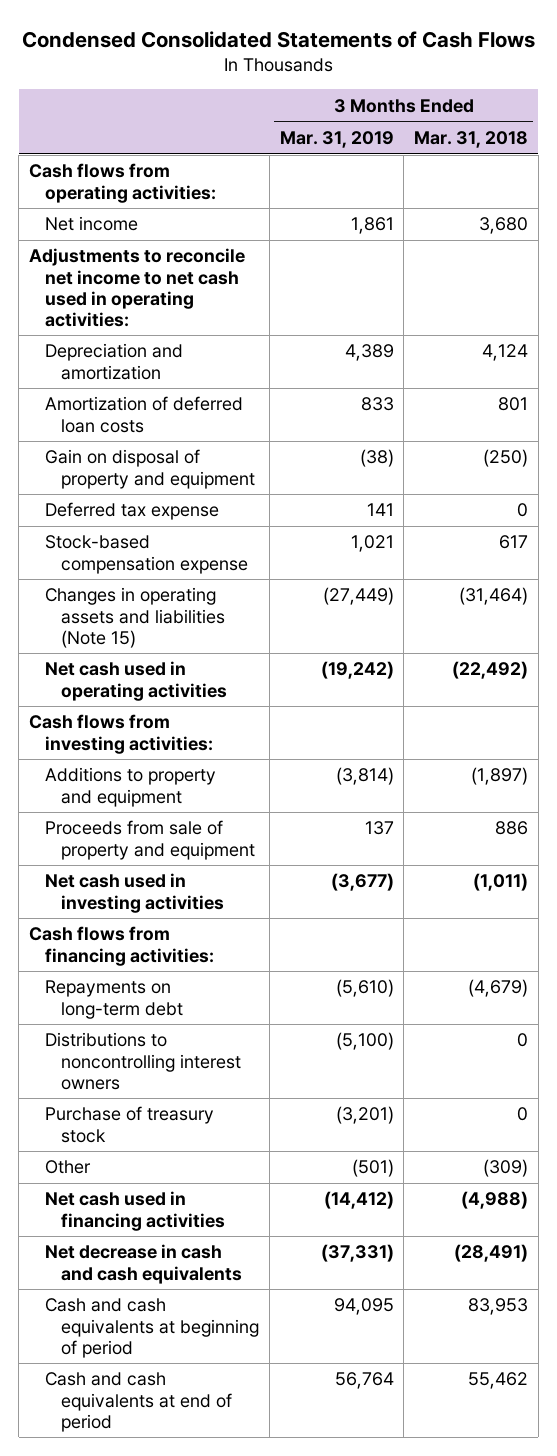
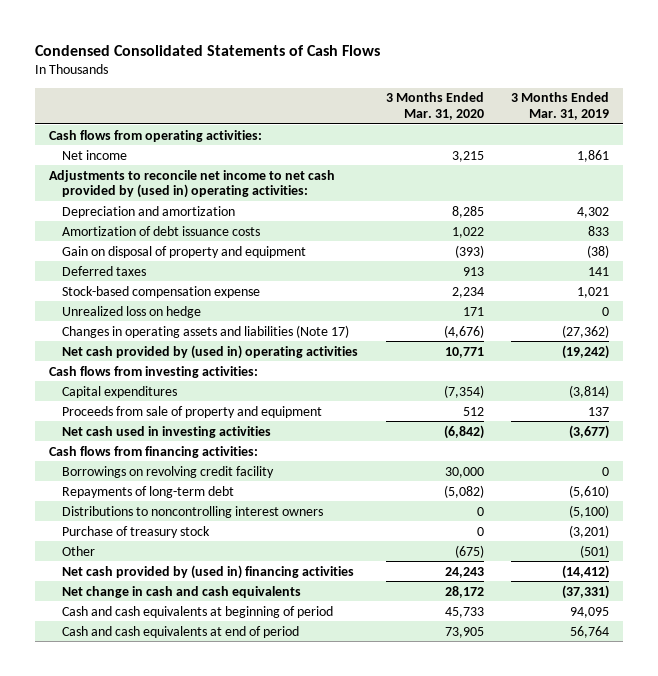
- | 3 Months Ended Mar. 31, 2019 | 3 Months Ended Mar. 31, 2018
+ | 3 Months Ended Mar. 31, 2020 | 3 Months Ended Mar. 31, 2019
- Adjustments to reconcile net income to net cash used in operating activities:
- Depreciation and amortization | 4,389 | 4,124
- Amortization of deferred loan costs | 833 | 801
+ Adjustments to reconcile net income to net cash provided by (used in) operating activities:
+ Depreciation and amortization | 8,285 | 4,302
+ Amortization of debt issuance costs | 1,022 | 833
- Deferred tax expense | 141 | 0
+ Deferred taxes | 913 | 141
- Changes in operating assets and liabilities (Note 15) | (27,449) | (31,464)
- Net cash used in operating activities | (19,242) | (22,492)
+ Unrealized loss on hedge | 171 | 0
+ Changes in operating assets and liabilities (Note 17) | (4,676) | (27,362)
+ Net cash provided by (used in) operating activities | 10,771 | (19,242)
- Additions to property and equipment | (3,814) | (1,897)
+ Capital expenditures | (7,354) | (3,814)
- Repayments on long-term debt | (5,610) | (4,679)
+ Borrowings on revolving credit facility | 30,000 | 0
+ Repayments of long-term debt | (5,082) | (5,610)
- Net cash used in financing activities | (14,412) | (4,988)
- Net decrease in cash and cash equivalents | (37,331) | (28,491)
+ Net cash provided by (used in) financing activities | 24,243 | (14,412)
+ Net change in cash and cash equivalents | 28,172 | (37,331)

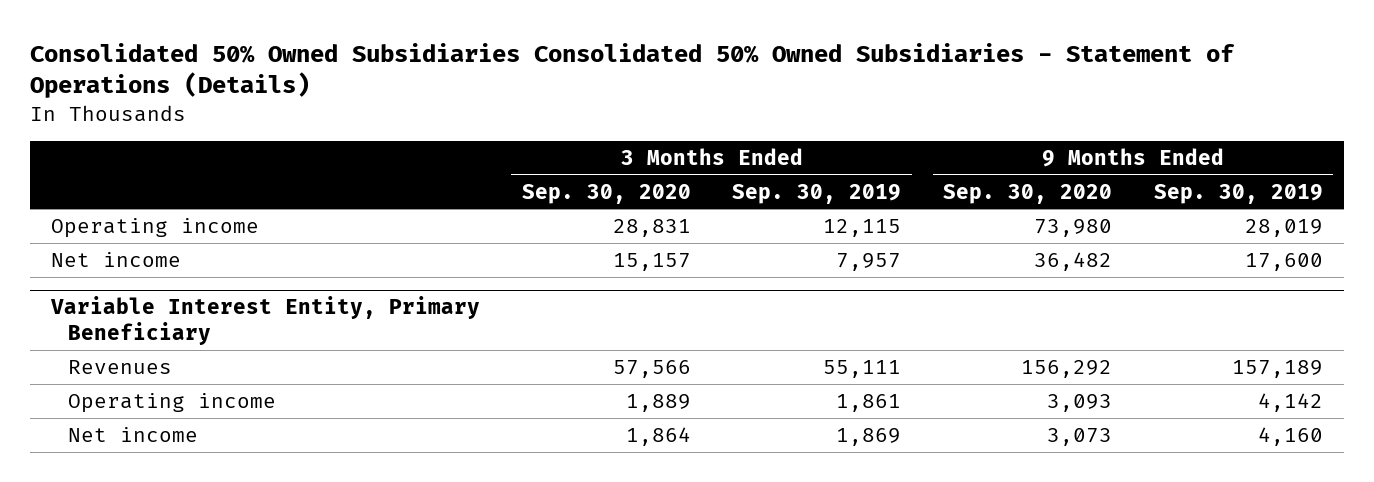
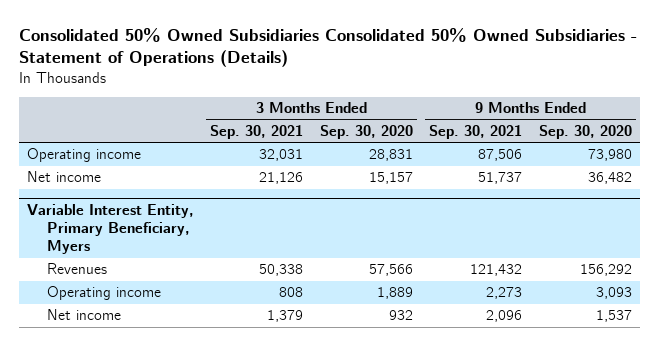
- | 3 Months Ended Sep. 30, 2020 | 3 Months Ended Sep. 30, 2019 | 9 Months Ended Sep. 30, 2020 | 9 Months Ended Sep. 30, 2019
+ | 3 Months Ended Sep. 30, 2021 | 3 Months Ended Sep. 30, 2020 | 9 Months Ended Sep. 30, 2021 | 9 Months Ended Sep. 30, 2020
- Variable Interest Entity, Primary Beneficiary
+ Variable Interest Entity, Primary Beneficiary, Myers
- Net income | 1,864 | 1,869 | 3,073 | 4,160
+ Net income | 1,379 | 932 | 2,096 | 1,537

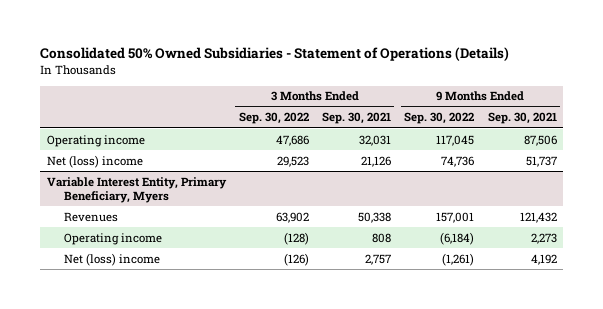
- Consolidated 50% Owned Subsidiaries Consolidated 50% Owned Subsidiaries - Statement of Operations (Details)
+ Consolidated 50% Owned Subsidiaries - Statement of Operations (Details)
- | 3 Months Ended Sep. 30, 2021 | 3 Months Ended Sep. 30, 2020 | 9 Months Ended Sep. 30, 2021 | 9 Months Ended Sep. 30, 2020
+ | 3 Months Ended Sep. 30, 2022 | 3 Months Ended Sep. 30, 2021 | 9 Months Ended Sep. 30, 2022 | 9 Months Ended Sep. 30, 2021
- Net income | 21,126 | 15,157 | 51,737 | 36,482
+ Net (loss) income | 29,523 | 21,126 | 74,736 | 51,737
@ Variable Interest Entity, Primary Beneficiary, Myers
- Net income | 1,379 | 932 | 2,096 | 1,537
+ Net (loss) income | (126) | 2,757 | (1,261) | 4,192

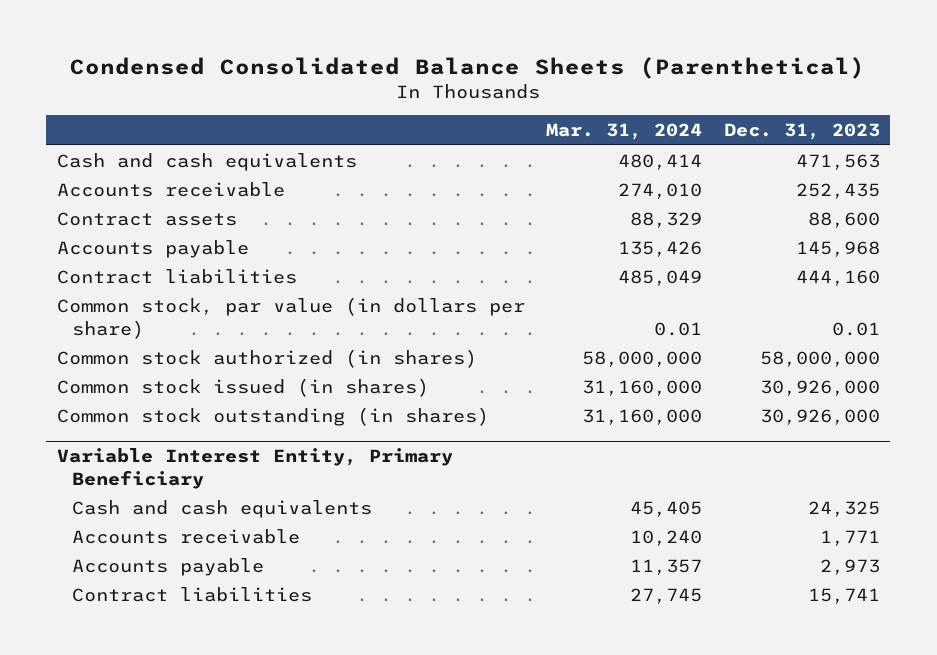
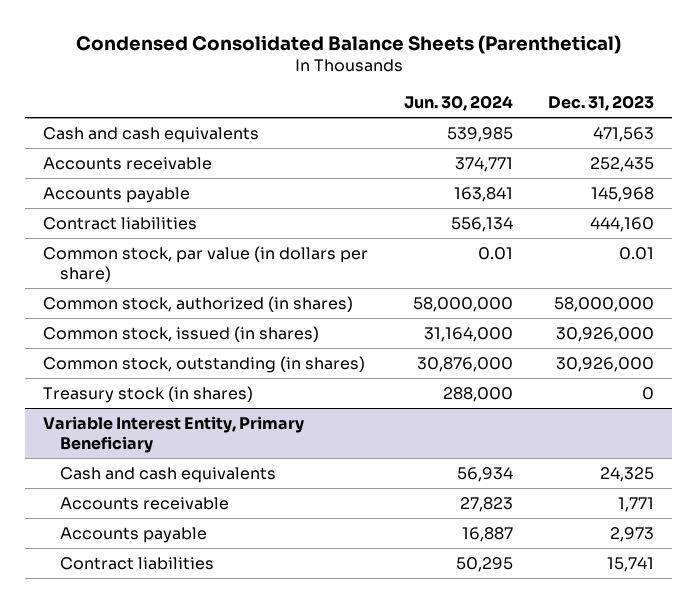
- | Mar. 31, 2024 | Dec. 31, 2023
+ | Jun. 30, 2024 | Dec. 31, 2023
- Contract assets | 88,329 | 88,600
- Common stock authorized (in shares) | 58,000,000 | 58,000,000
- Common stock issued (in shares) | 31,160,000 | 30,926,000
- Common stock outstanding (in shares) | 31,160,000 | 30,926,000
+ Common stock, authorized (in shares) | 58,000,000 | 58,000,000
+ Common stock, issued (in shares) | 31,164,000 | 30,926,000
+ Common stock, outstanding (in shares) | 30,876,000 | 30,926,000
+ Treasury stock (in shares) | 288,000 | 0

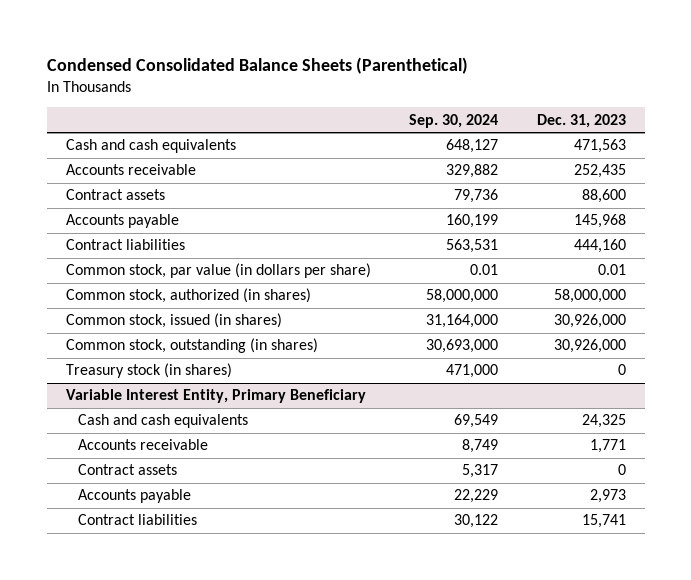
- | Jun. 30, 2024 | Dec. 31, 2023
+ | Sep. 30, 2024 | Dec. 31, 2023
+ Contract assets | 79,736 | 88,600
@ Variable Interest Entity, Primary Beneficiary
+ Contract assets | 5,317 | 0

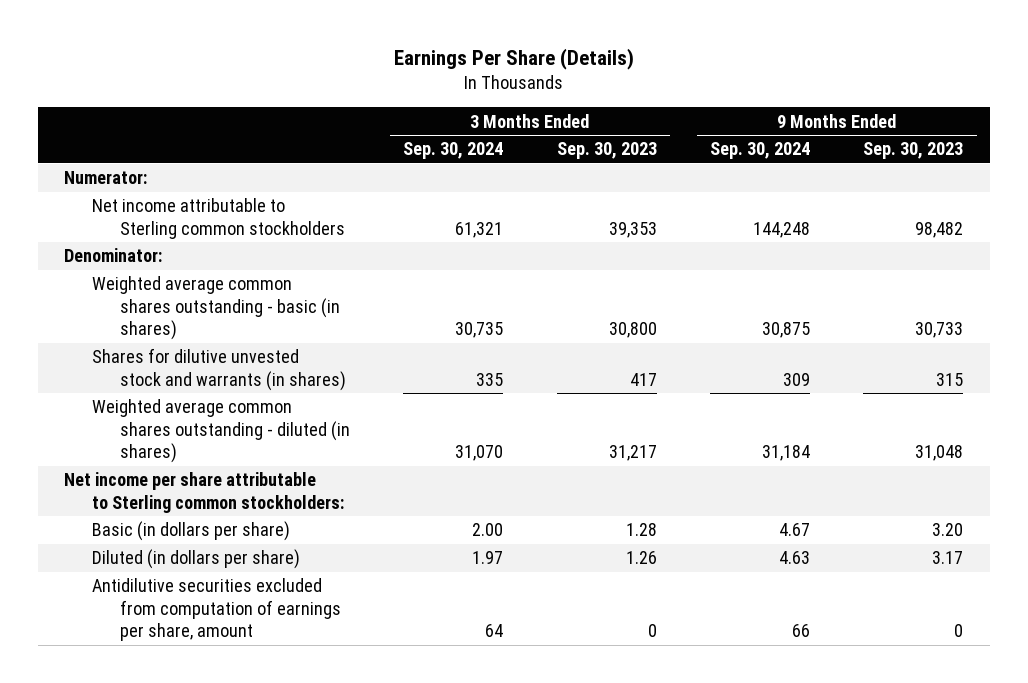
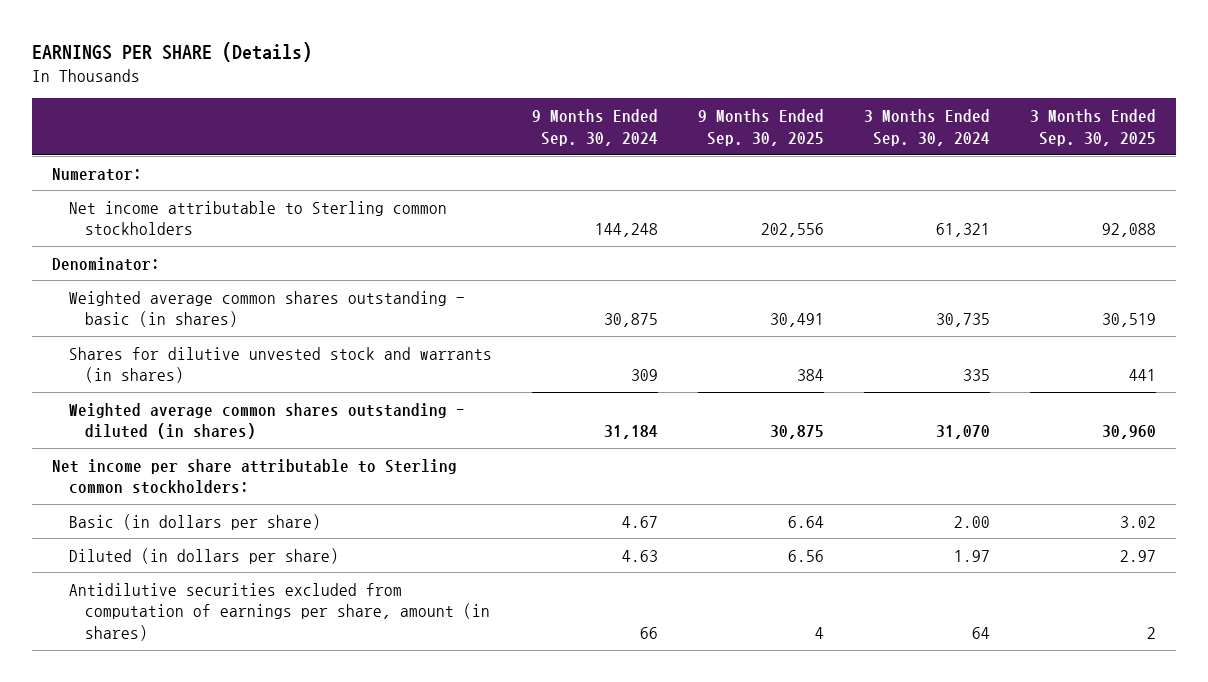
- Earnings Per Share (Details)
+ EARNINGS PER SHARE (Details)
- | 3 Months Ended Sep. 30, 2024 | 3 Months Ended Sep. 30, 2023 | 9 Months Ended Sep. 30, 2024 | 9 Months Ended Sep. 30, 2023
+ | 9 Months Ended Sep. 30, 2024 | 9 Months Ended Sep. 30, 2025 | 3 Months Ended Sep. 30, 2024 | 3 Months Ended Sep. 30, 2025
- Antidilutive securities excluded from computation of earnings per share, amount | 64 | 0 | 66 | 0
+ Antidilutive securities excluded from computation of earnings per share, amount (in shares) | 66 | 4 | 64 | 2

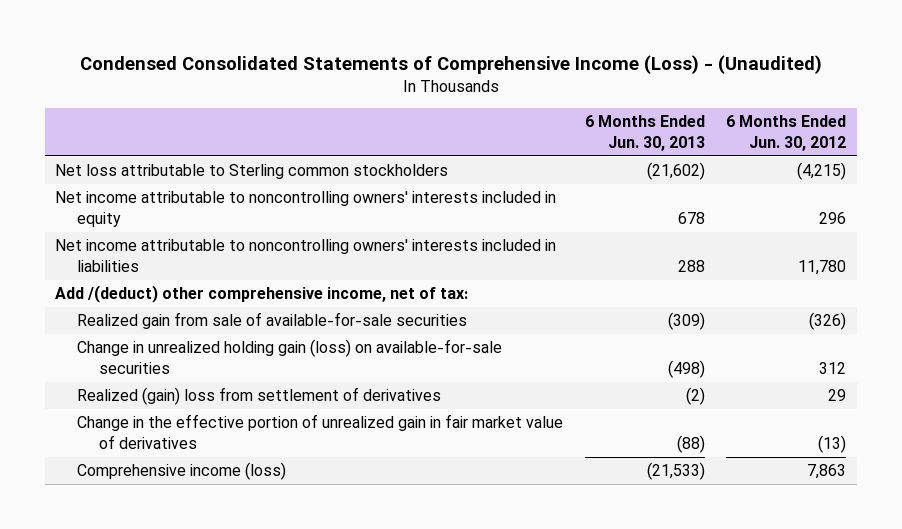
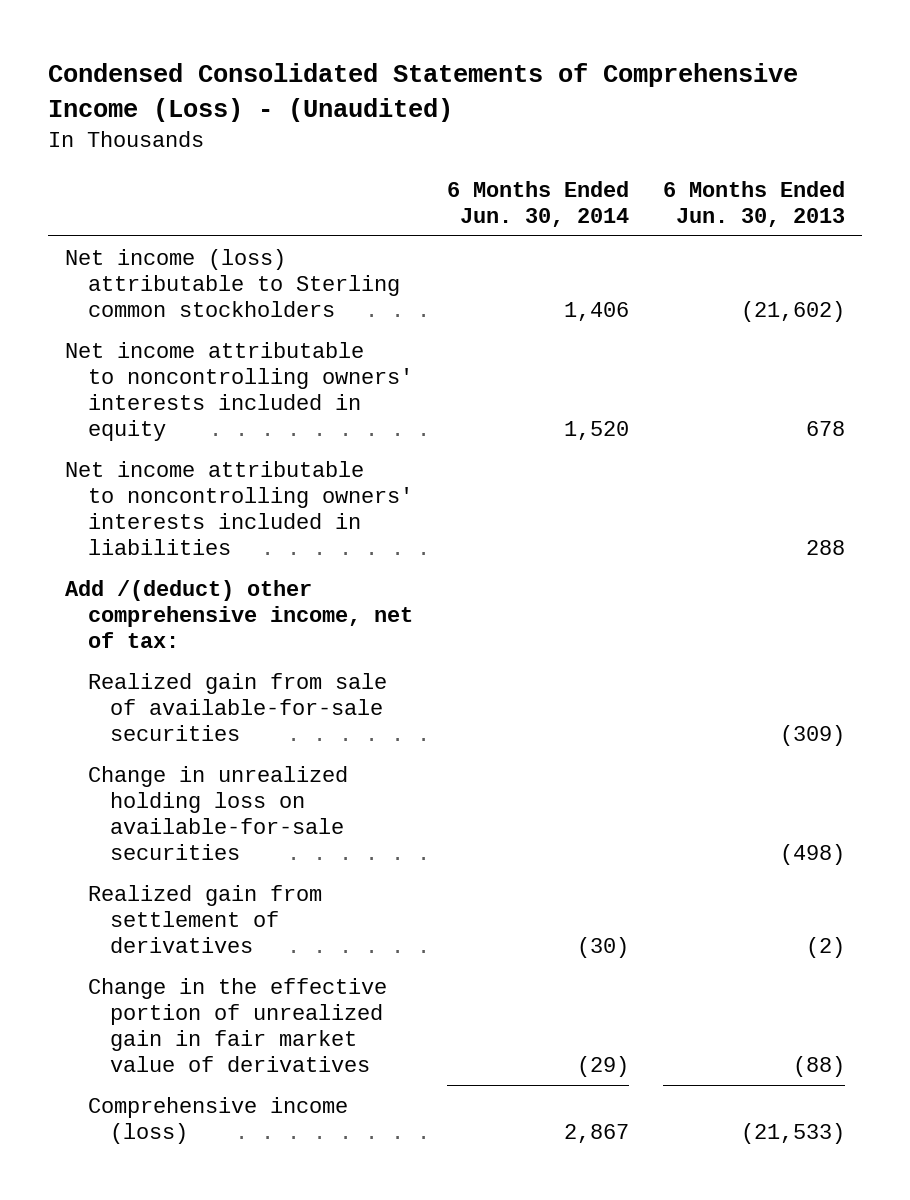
- | 6 Months Ended Jun. 30, 2013 | 6 Months Ended Jun. 30, 2012
+ | 6 Months Ended Jun. 30, 2014 | 6 Months Ended Jun. 30, 2013
- Net loss attributable to Sterling common stockholders | (21,602) | (4,215)
+ Net income (loss) attributable to Sterling common stockholders | 1,406 | (21,602)
- Change in unrealized holding gain (loss) on available-for-sale securities | (498) | 312
- Realized (gain) loss from settlement of derivatives | (2) | 29
+ Change in unrealized holding loss on available-for-sale securities | | (498)
+ Realized gain from settlement of derivatives | (30) | (2)

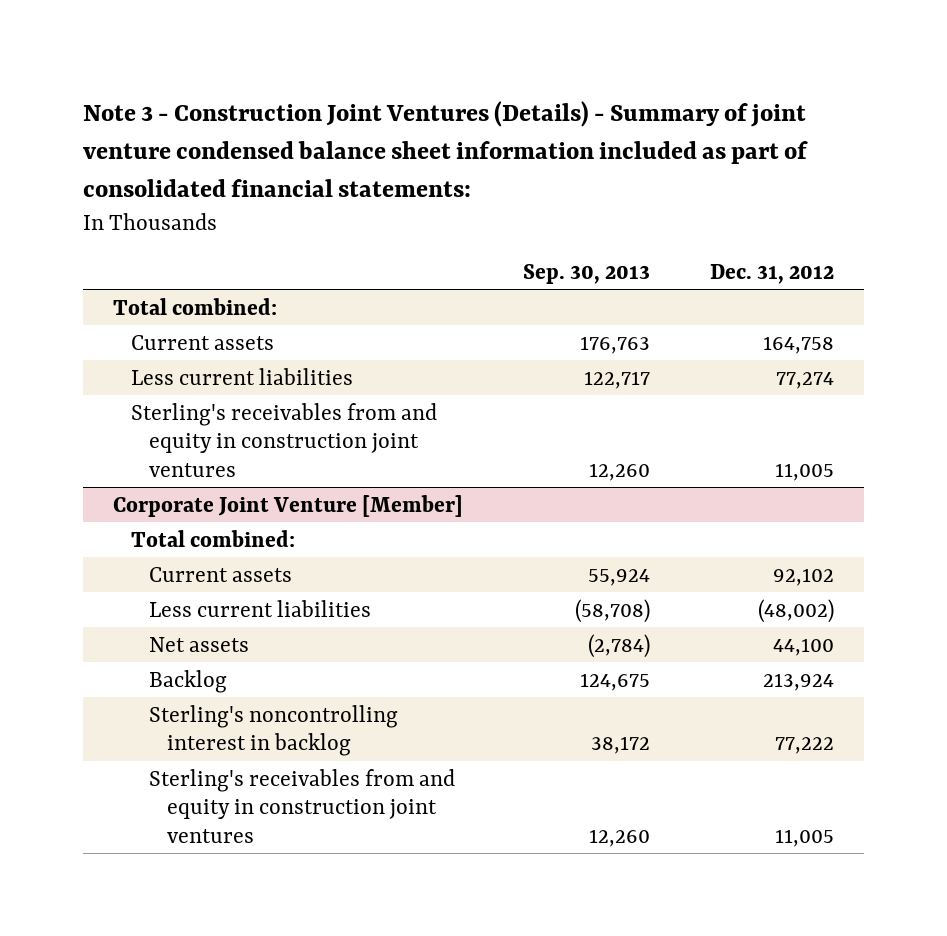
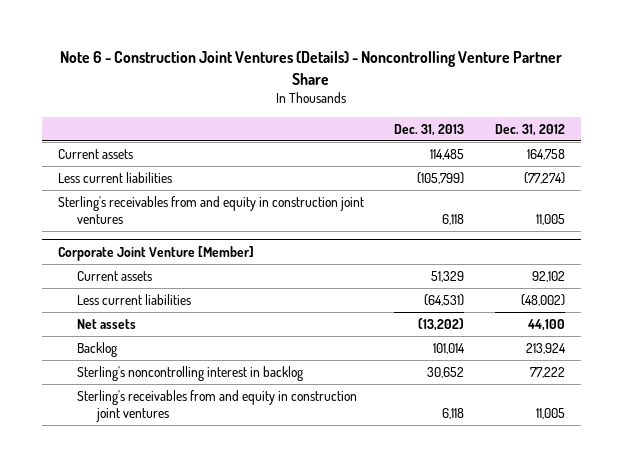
- Note 3 - Construction Joint Ventures (Details) - Summary of joint venture condensed balance sheet information included as part of consolidated financial statements:
+ Note 6 - Construction Joint Ventures (Details) - Noncontrolling Venture Partner Share
- | Sep. 30, 2013 | Dec. 31, 2012
+ | Dec. 31, 2013 | Dec. 31, 2012
- Total combined:
- Less current liabilities | 122,717 | 77,274
+ Less current liabilities | (105,799) | (77,274)
@ Corporate Joint Venture [Member]
- Total combined:

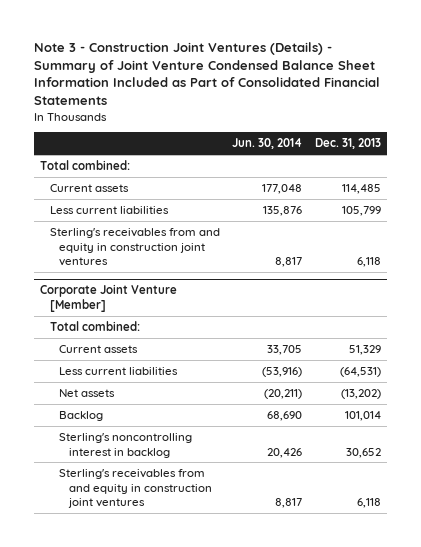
- Note 6 - Construction Joint Ventures (Details) - Noncontrolling Venture Partner Share
+ Note 3 - Construction Joint Ventures (Details) - Summary of Joint Venture Condensed Balance Sheet Information Included as Part of Consolidated Financial Statements
- | Dec. 31, 2013 | Dec. 31, 2012
+ | Jun. 30, 2014 | Dec. 31, 2013
+ Total combined:
- Less current liabilities | (105,799) | (77,274)
+ Less current liabilities | 135,876 | 105,799
@ Corporate Joint Venture [Member]
+ Total combined:

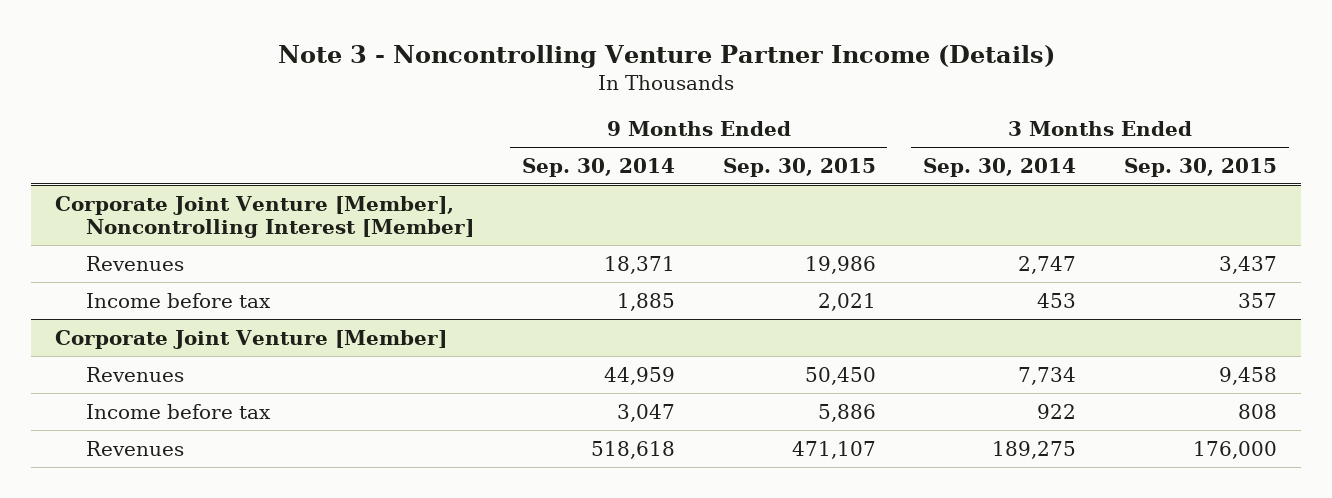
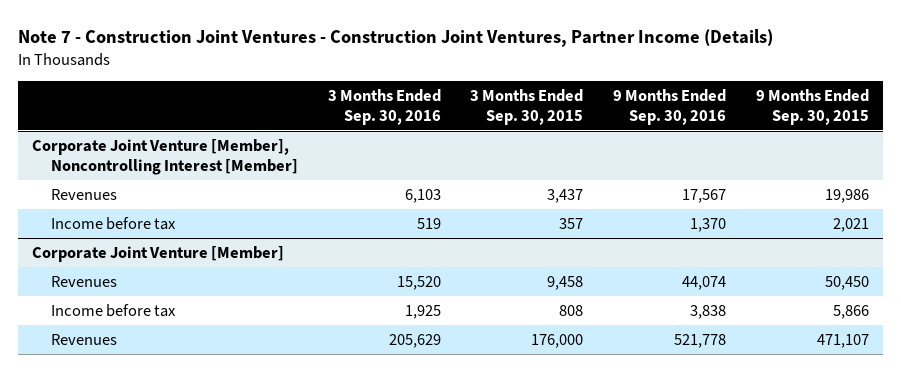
- Note 3 - Noncontrolling Venture Partner Income (Details)
+ Note 7 - Construction Joint Ventures - Construction Joint Ventures, Partner Income (Details)
- | 9 Months Ended Sep. 30, 2014 | 9 Months Ended Sep. 30, 2015 | 3 Months Ended Sep. 30, 2014 | 3 Months Ended Sep. 30, 2015
+ | 3 Months Ended Sep. 30, 2016 | 3 Months Ended Sep. 30, 2015 | 9 Months Ended Sep. 30, 2016 | 9 Months Ended Sep. 30, 2015
@ Corporate Joint Venture [Member]
- Income before tax | 3,047 | 5,886 | 922 | 808
+ Income before tax | 1,925 | 808 | 3,838 | 5,866

